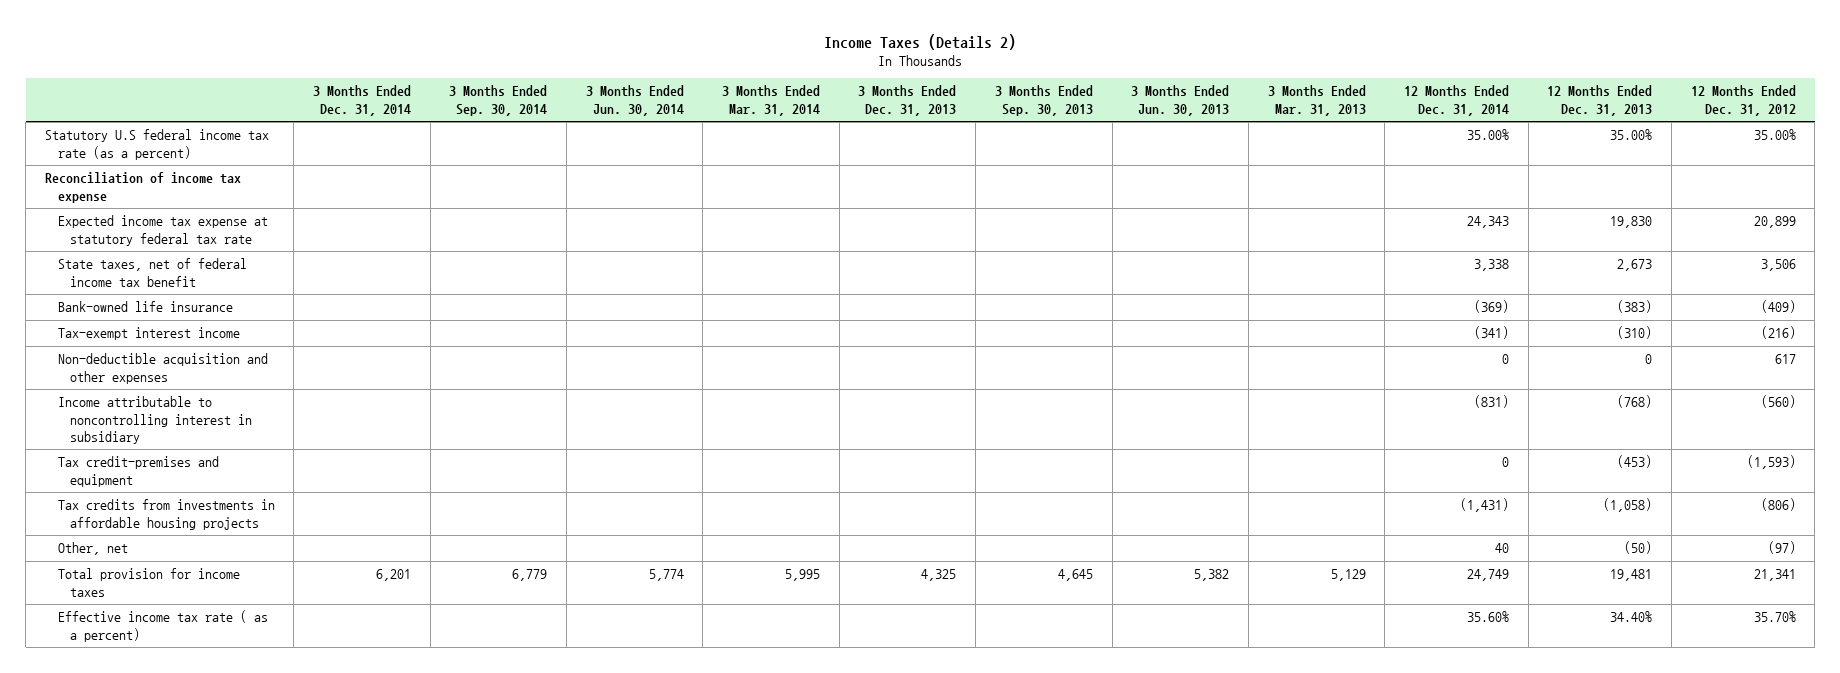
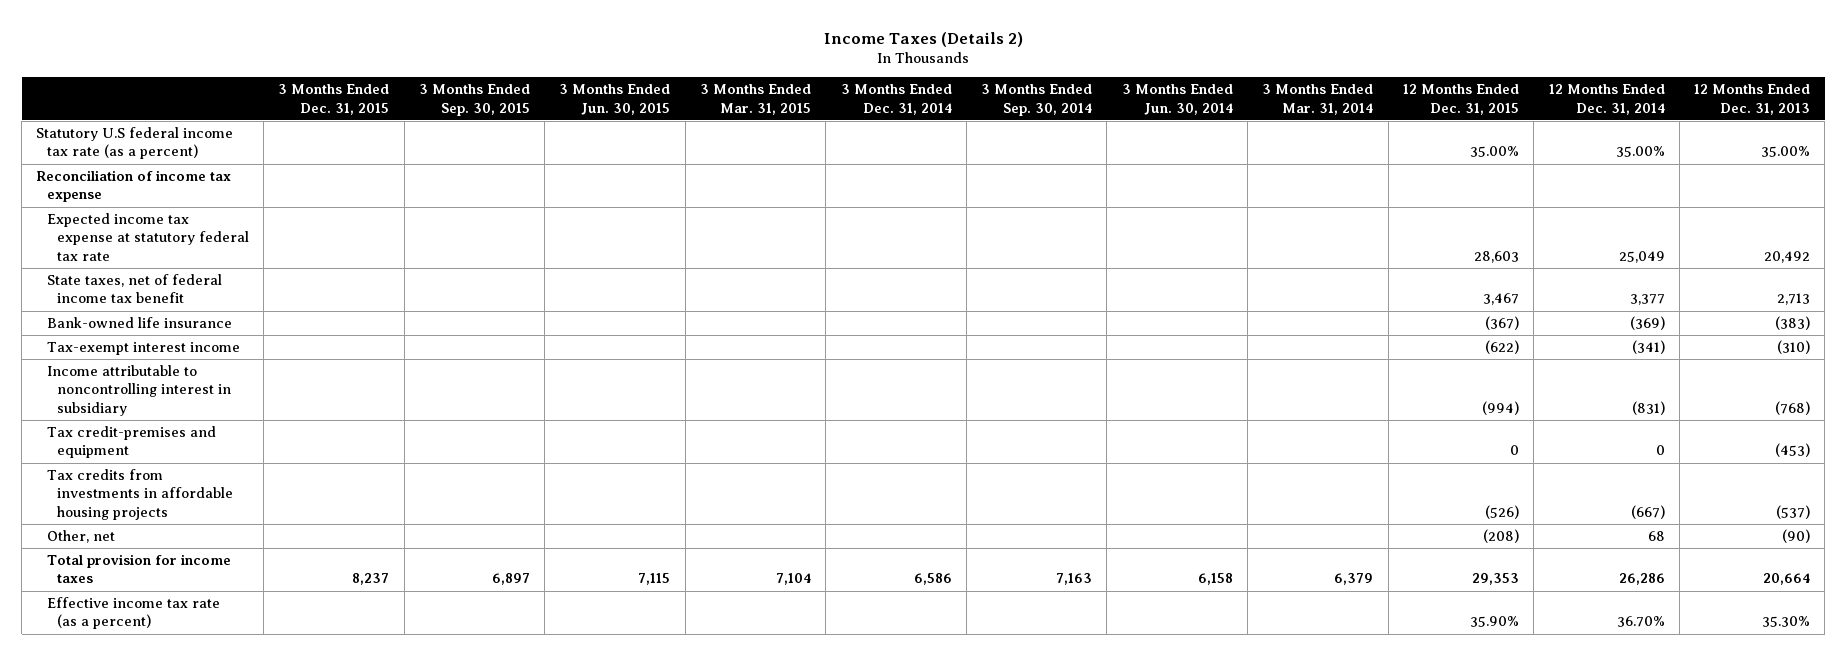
- | 3 Months Ended Dec. 31, 2014 | 3 Months Ended Sep. 30, 2014 | 3 Months Ended Jun. 30, 2014 | 3 Months Ended Mar. 31, 2014 | 3 Months Ended Dec. 31, 2013 | 3 Months Ended Sep. 30, 2013 | 3 Months Ended Jun. 30, 2013 | 3 Months Ended Mar. 31, 2013 | 12 Months Ended Dec. 31, 2014 | 12 Months Ended Dec. 31, 2013 | 12 Months Ended Dec. 31, 2012
+ | 3 Months Ended Dec. 31, 2015 | 3 Months Ended Sep. 30, 2015 | 3 Months Ended Jun. 30, 2015 | 3 Months Ended Mar. 31, 2015 | 3 Months Ended Dec. 31, 2014 | 3 Months Ended Sep. 30, 2014 | 3 Months Ended Jun. 30, 2014 | 3 Months Ended Mar. 31, 2014 | 12 Months Ended Dec. 31, 2015 | 12 Months Ended Dec. 31, 2014 | 12 Months Ended Dec. 31, 2013
- Expected income tax expense at statutory federal tax rate | | | | | | | | | 24,343 | 19,830 | 20,899
- State taxes, net of federal income tax benefit | | | | | | | | | 3,338 | 2,673 | 3,506
+ Expected income tax expense at statutory federal tax rate | | | | | | | | | 28,603 | 25,049 | 20,492
+ State taxes, net of federal income tax benefit | | | | | | | | | 3,467 | 3,377 | 2,713
- Non-deductible acquisition and other expenses | | | | | | | | | 0 | 0 | 617
- Tax credits from investments in affordable housing projects | | | | | | | | | (1,431) | (1,058) | (806)
- Other, net | | | | | | | | | 40 | (50) | (97)
- Total provision for income taxes | 6,201 | 6,779 | 5,774 | 5,995 | 4,325 | 4,645 | 5,382 | 5,129 | 24,749 | 19,481 | 21,341
- Effective income tax rate ( as a percent) | | | | | | | | | 35.60% | 34.40% | 35.70%
+ Tax credits from investments in affordable housing projects | | | | | | | | | (526) | (667) | (537)
+ Other, net | | | | | | | | | (208) | 68 | (90)
+ Total provision for income taxes | 8,237 | 6,897 | 7,115 | 7,104 | 6,586 | 7,163 | 6,158 | 6,379 | 29,353 | 26,286 | 20,664
+ Effective income tax rate (as a percent) | | | | | | | | | 35.90% | 36.70% | 35.30%

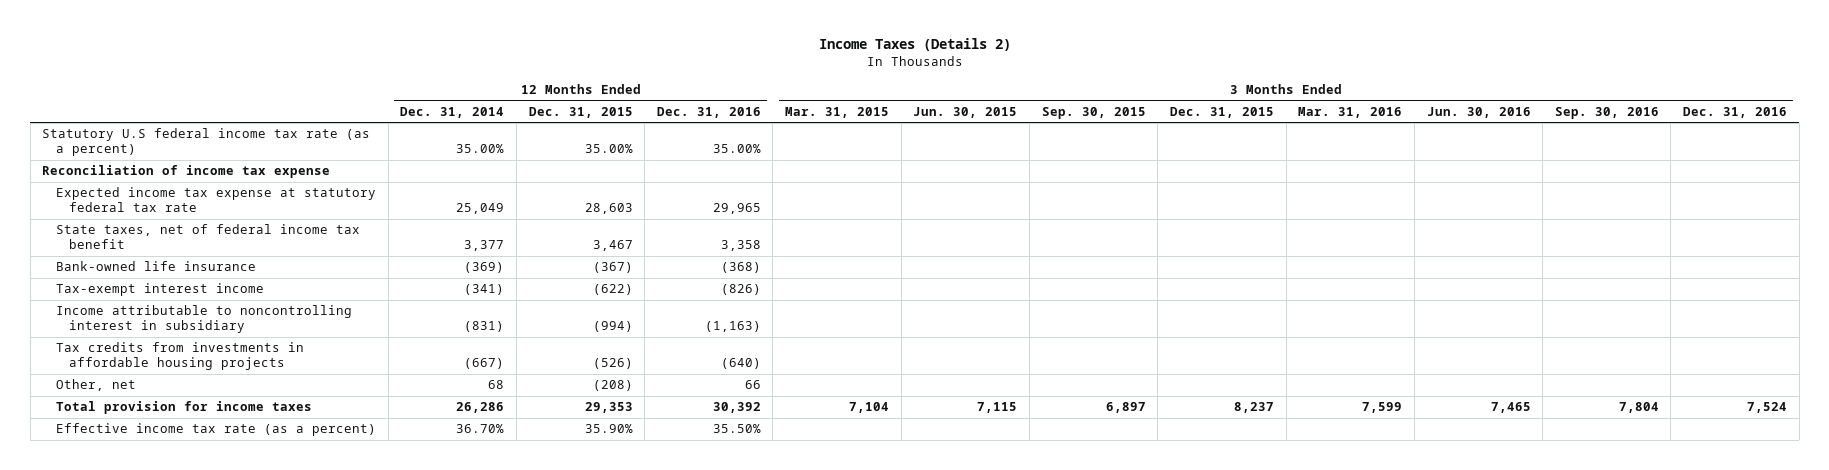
- | 3 Months Ended Dec. 31, 2015 | 3 Months Ended Sep. 30, 2015 | 3 Months Ended Jun. 30, 2015 | 3 Months Ended Mar. 31, 2015 | 3 Months Ended Dec. 31, 2014 | 3 Months Ended Sep. 30, 2014 | 3 Months Ended Jun. 30, 2014 | 3 Months Ended Mar. 31, 2014 | 12 Months Ended Dec. 31, 2015 | 12 Months Ended Dec. 31, 2014 | 12 Months Ended Dec. 31, 2013
+ | 12 Months Ended Dec. 31, 2014 | 12 Months Ended Dec. 31, 2015 | 12 Months Ended Dec. 31, 2016 | 3 Months Ended Mar. 31, 2015 | 3 Months Ended Jun. 30, 2015 | 3 Months Ended Sep. 30, 2015 | 3 Months Ended Dec. 31, 2015 | 3 Months Ended Mar. 31, 2016 | 3 Months Ended Jun. 30, 2016 | 3 Months Ended Sep. 30, 2016 | 3 Months Ended Dec. 31, 2016
- Tax credit-premises and equipment | | | | | | | | | 0 | 0 | (453)

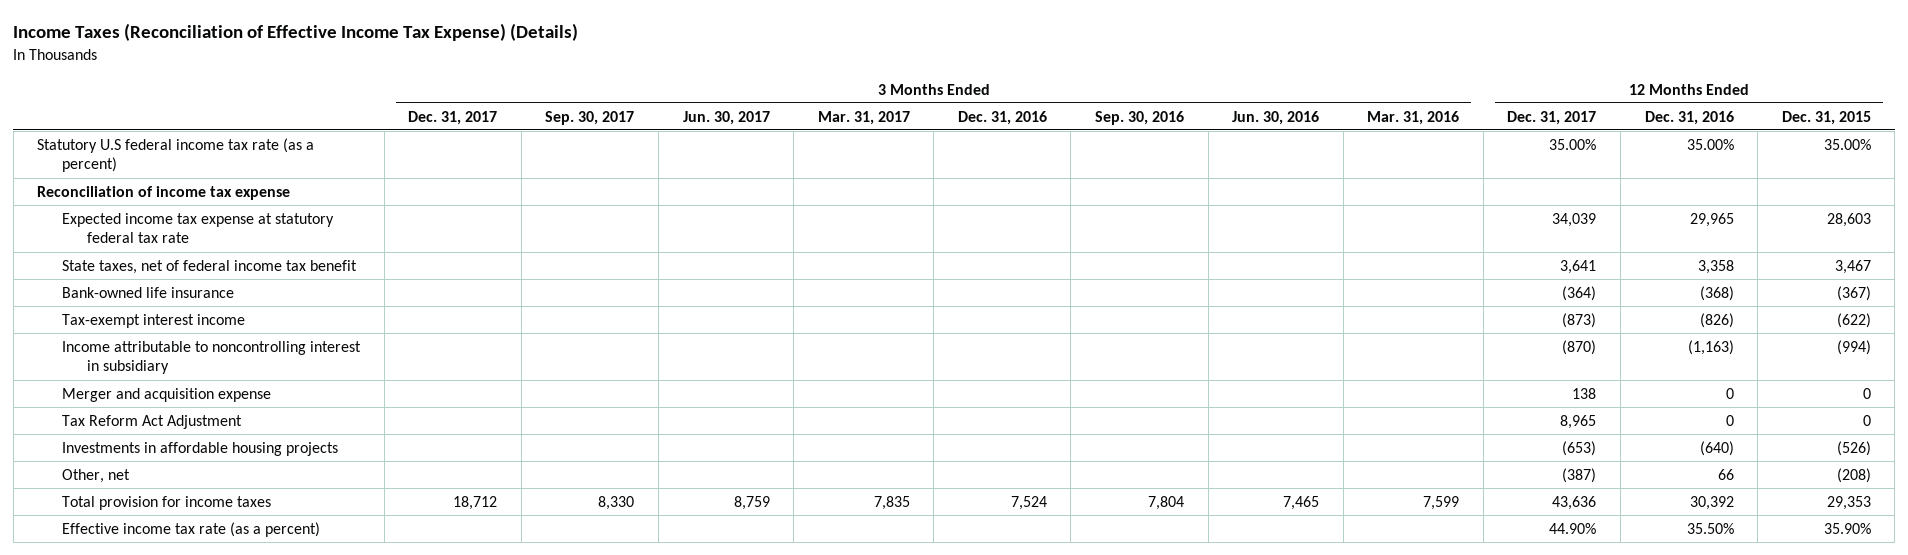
- Income Taxes (Details 2)
+ Income Taxes (Reconciliation of Effective Income Tax Expense) (Details)
- | 12 Months Ended Dec. 31, 2014 | 12 Months Ended Dec. 31, 2015 | 12 Months Ended Dec. 31, 2016 | 3 Months Ended Mar. 31, 2015 | 3 Months Ended Jun. 30, 2015 | 3 Months Ended Sep. 30, 2015 | 3 Months Ended Dec. 31, 2015 | 3 Months Ended Mar. 31, 2016 | 3 Months Ended Jun. 30, 2016 | 3 Months Ended Sep. 30, 2016 | 3 Months Ended Dec. 31, 2016
+ | 3 Months Ended Dec. 31, 2017 | 3 Months Ended Sep. 30, 2017 | 3 Months Ended Jun. 30, 2017 | 3 Months Ended Mar. 31, 2017 | 3 Months Ended Dec. 31, 2016 | 3 Months Ended Sep. 30, 2016 | 3 Months Ended Jun. 30, 2016 | 3 Months Ended Mar. 31, 2016 | 12 Months Ended Dec. 31, 2017 | 12 Months Ended Dec. 31, 2016 | 12 Months Ended Dec. 31, 2015
- Tax credits from investments in affordable housing projects | (667) | (526) | (640) | | | | | | | |
+ Merger and acquisition expense | | | | | | | | | 138 | 0 | 0
+ Tax Reform Act Adjustment | | | | | | | | | 8,965 | 0 | 0
+ Investments in affordable housing projects | | | | | | | | | (653) | (640) | (526)

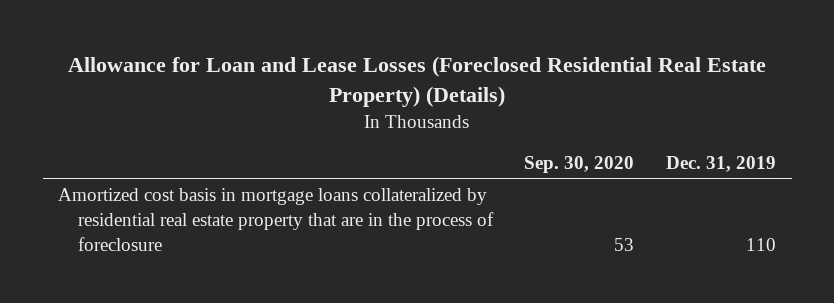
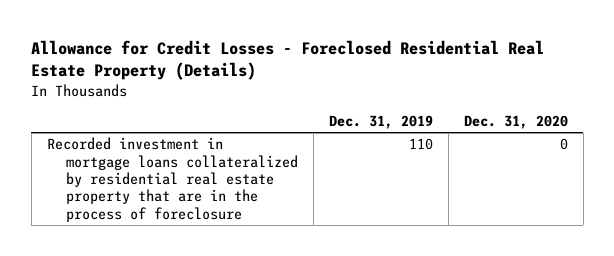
- Allowance for Loan and Lease Losses (Foreclosed Residential Real Estate Property) (Details)
+ Allowance for Credit Losses - Foreclosed Residential Real Estate Property (Details)
- | Sep. 30, 2020 | Dec. 31, 2019
+ | Dec. 31, 2019 | Dec. 31, 2020
- Amortized cost basis in mortgage loans collateralized by residential real estate property that are in the process of foreclosure | 53 | 110
+ Recorded investment in mortgage loans collateralized by residential real estate property that are in the process of foreclosure | 110 | 0

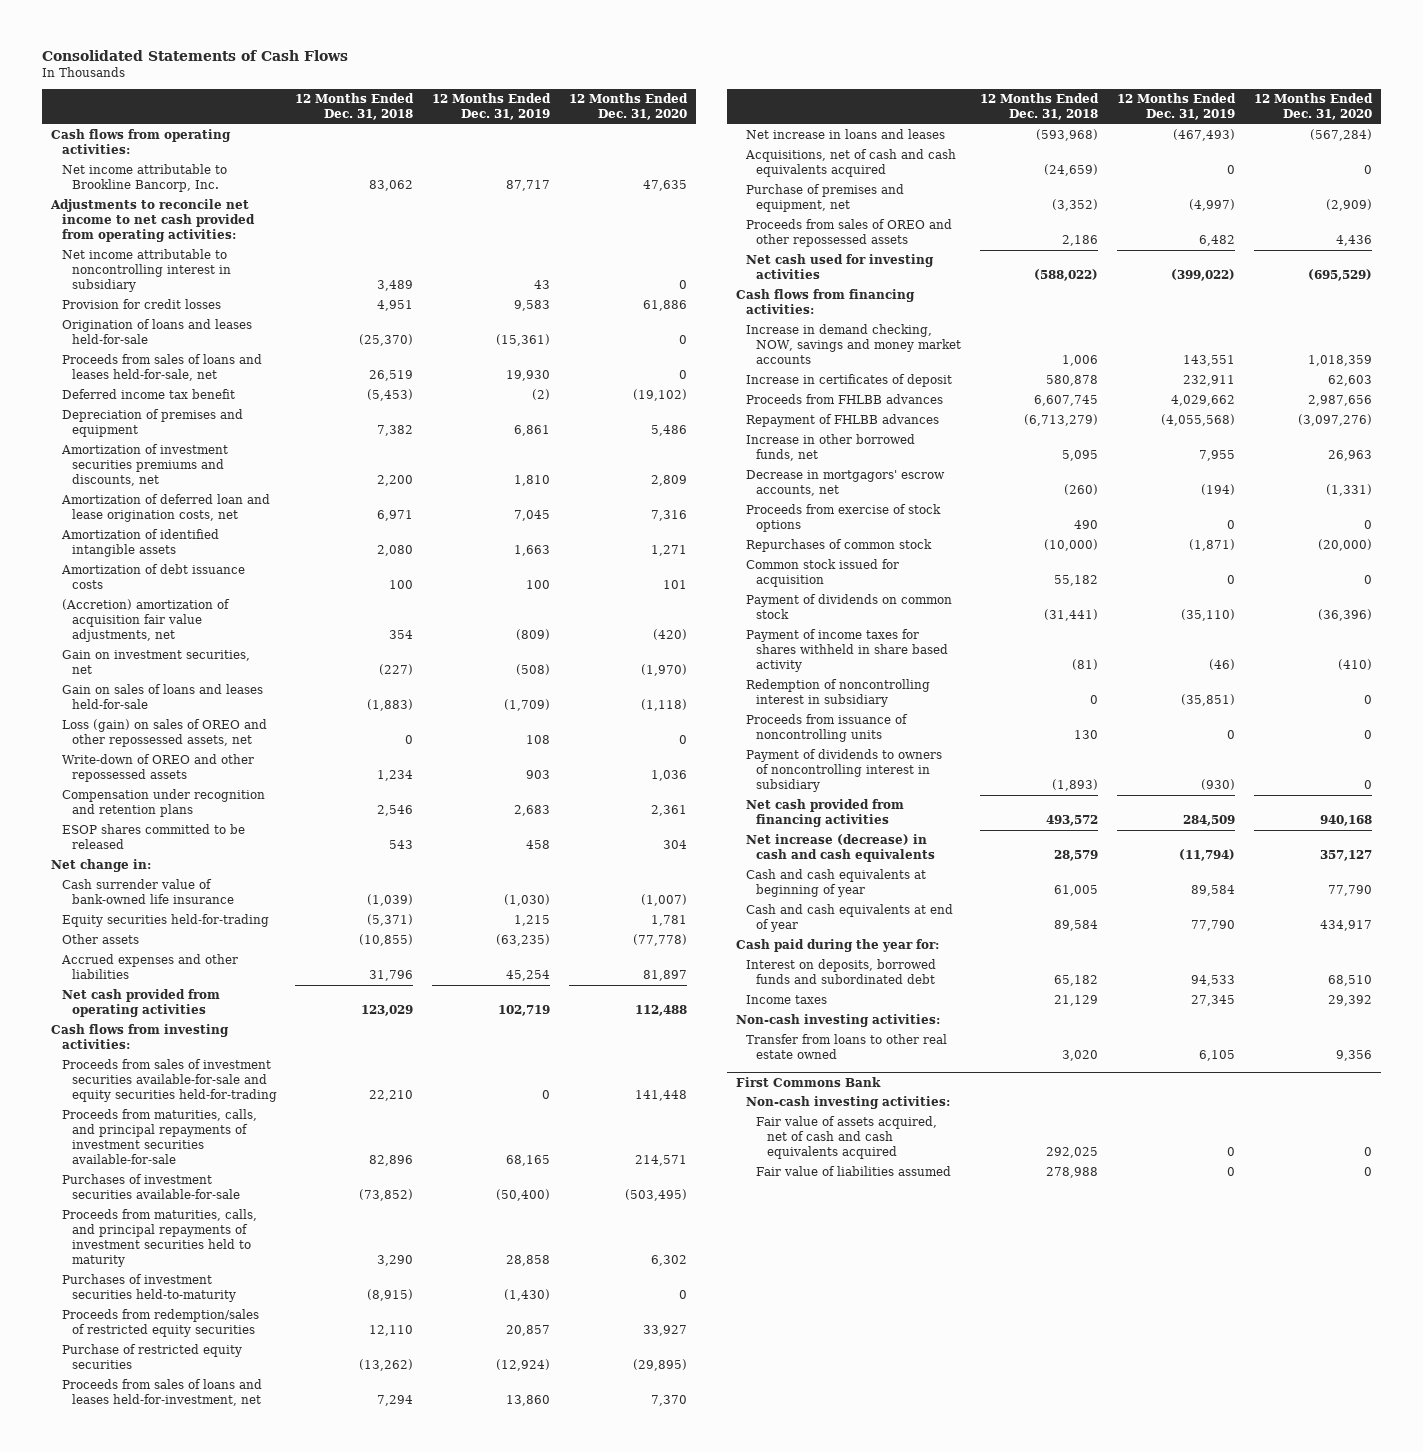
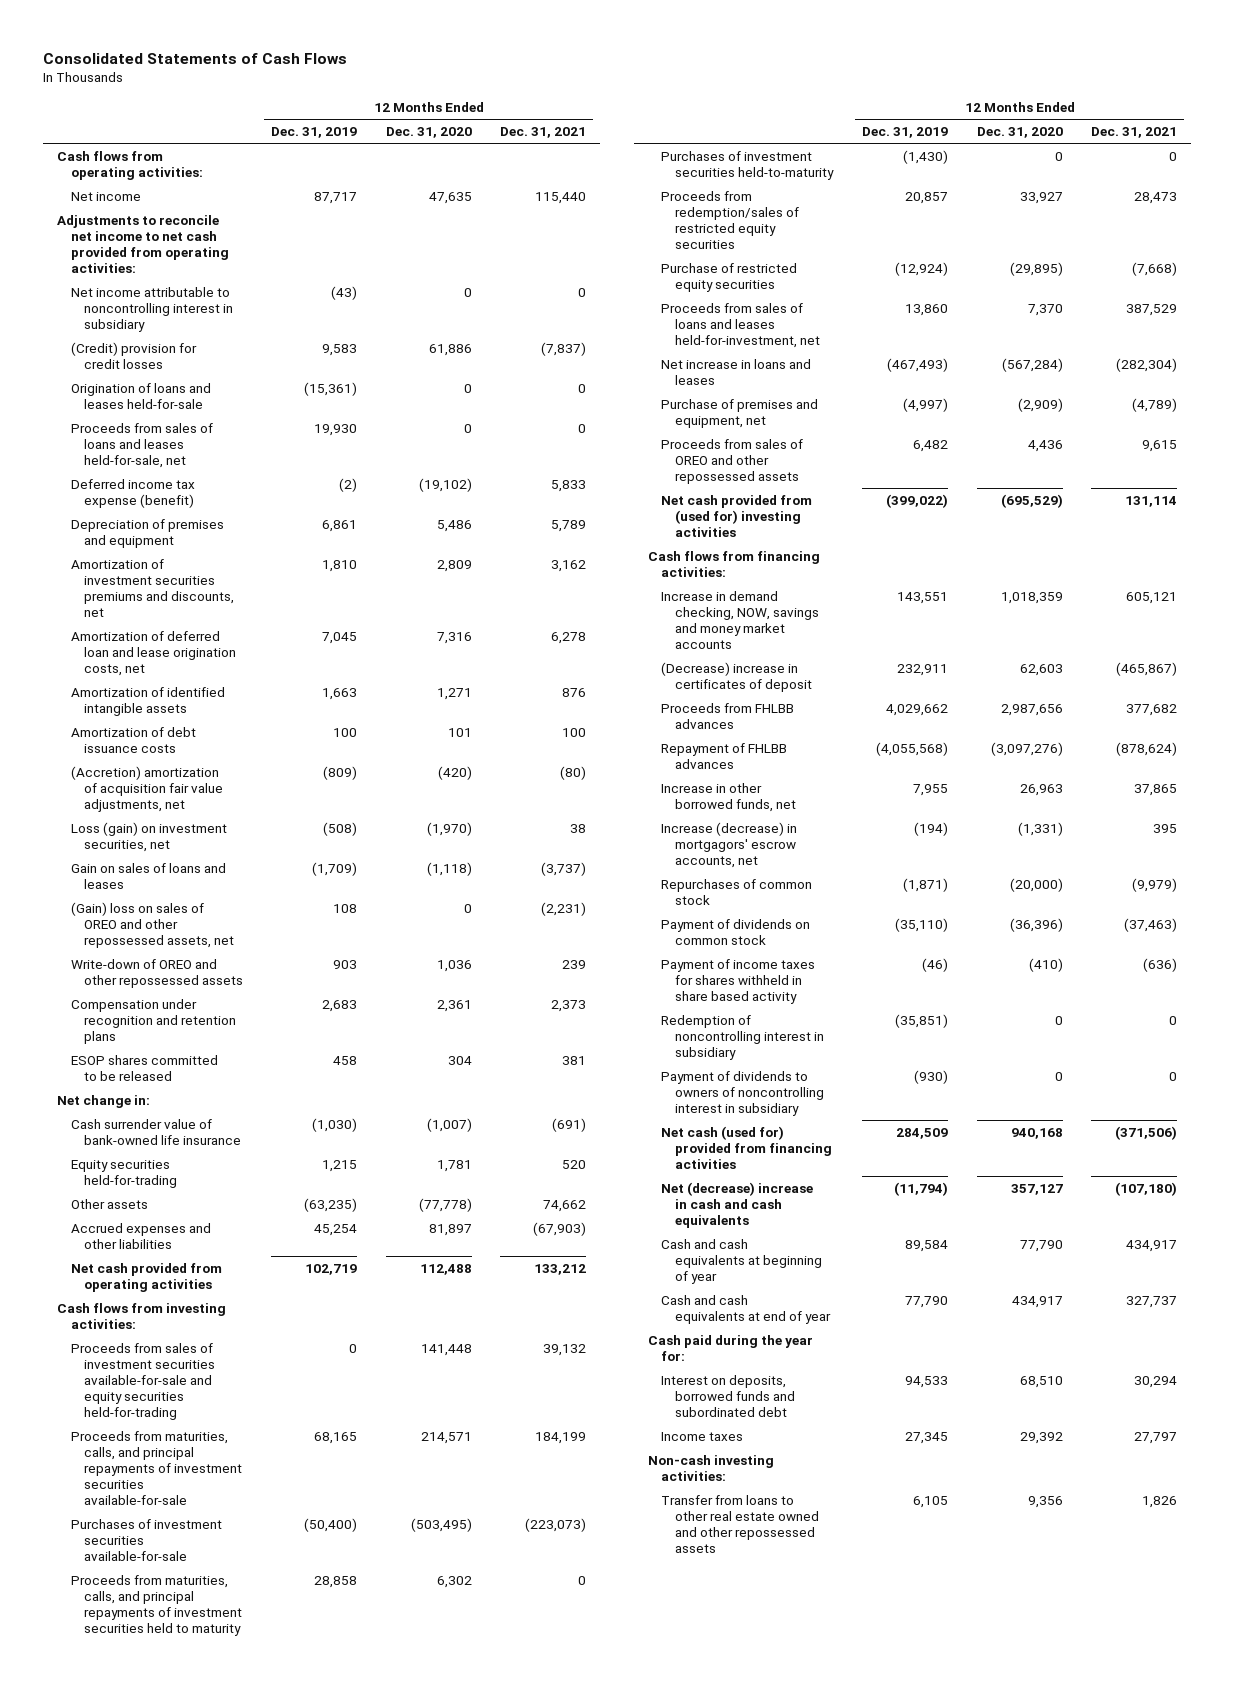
- | 12 Months Ended Dec. 31, 2018 | 12 Months Ended Dec. 31, 2019 | 12 Months Ended Dec. 31, 2020
+ | 12 Months Ended Dec. 31, 2019 | 12 Months Ended Dec. 31, 2020 | 12 Months Ended Dec. 31, 2021
- Net income attributable to Brookline Bancorp, Inc. | 83,062 | 87,717 | 47,635
+ Net income | 87,717 | 47,635 | 115,440
- Net income attributable to noncontrolling interest in subsidiary | 3,489 | 43 | 0
- Provision for credit losses | 4,951 | 9,583 | 61,886
+ Net income attributable to noncontrolling interest in subsidiary | (43) | 0 | 0
+ (Credit) provision for credit losses | 9,583 | 61,886 | (7,837)
- Deferred income tax benefit | (5,453) | (2) | (19,102)
+ Deferred income tax expense (benefit) | (2) | (19,102) | 5,833
- Gain on investment securities, net | (227) | (508) | (1,970)
- Gain on sales of loans and leases held-for-sale | (1,883) | (1,709) | (1,118)
- Loss (gain) on sales of OREO and other repossessed assets, net | 0 | 108 | 0
+ Loss (gain) on investment securities, net | (508) | (1,970) | 38
+ Gain on sales of loans and leases | (1,709) | (1,118) | (3,737)
+ (Gain) loss on sales of OREO and other repossessed assets, net | 108 | 0 | (2,231)
- Acquisitions, net of cash and cash equivalents acquired | (24,659) | 0 | 0
- Net cash used for investing activities | (588,022) | (399,022) | (695,529)
+ Net cash provided from (used for) investing activities | (399,022) | (695,529) | 131,114
- Increase in certificates of deposit | 580,878 | 232,911 | 62,603
+ (Decrease) increase in certificates of deposit | 232,911 | 62,603 | (465,867)
- Decrease in mortgagors' escrow accounts, net | (260) | (194) | (1,331)
- Proceeds from exercise of stock options | 490 | 0 | 0
+ Increase (decrease) in mortgagors' escrow accounts, net | (194) | (1,331) | 395
- Common stock issued for acquisition | 55,182 | 0 | 0
- Proceeds from issuance of noncontrolling units | 130 | 0 | 0
- Net cash provided from financing activities | 493,572 | 284,509 | 940,168
- Net increase (decrease) in cash and cash equivalents | 28,579 | (11,794) | 357,127
+ Net cash (used for) provided from financing activities | 284,509 | 940,168 | (371,506)
+ Net (decrease) increase in cash and cash equivalents | (11,794) | 357,127 | (107,180)
- Transfer from loans to other real estate owned | 3,020 | 6,105 | 9,356
- First Commons Bank
- Non-cash investing activities:
- Fair value of assets acquired, net of cash and cash equivalents acquired | 292,025 | 0 | 0
- Fair value of liabilities assumed | 278,988 | 0 | 0
+ Transfer from loans to other real estate owned and other repossessed assets | 6,105 | 9,356 | 1,826

